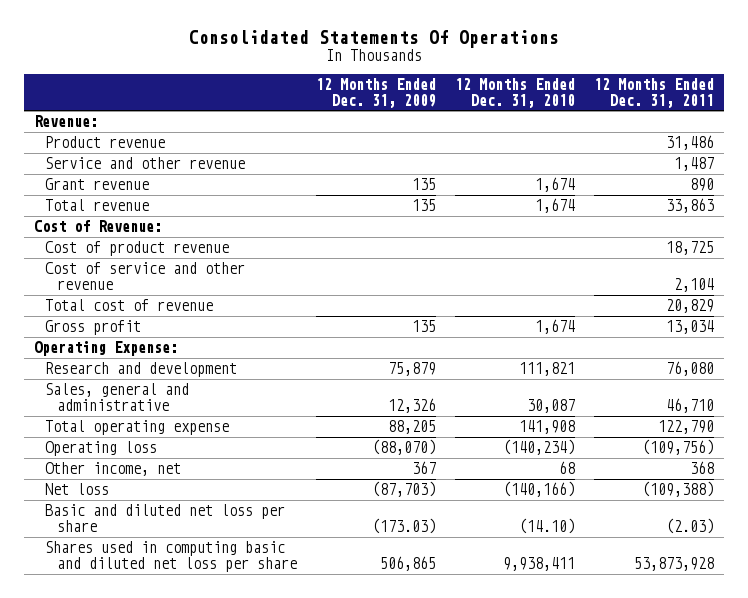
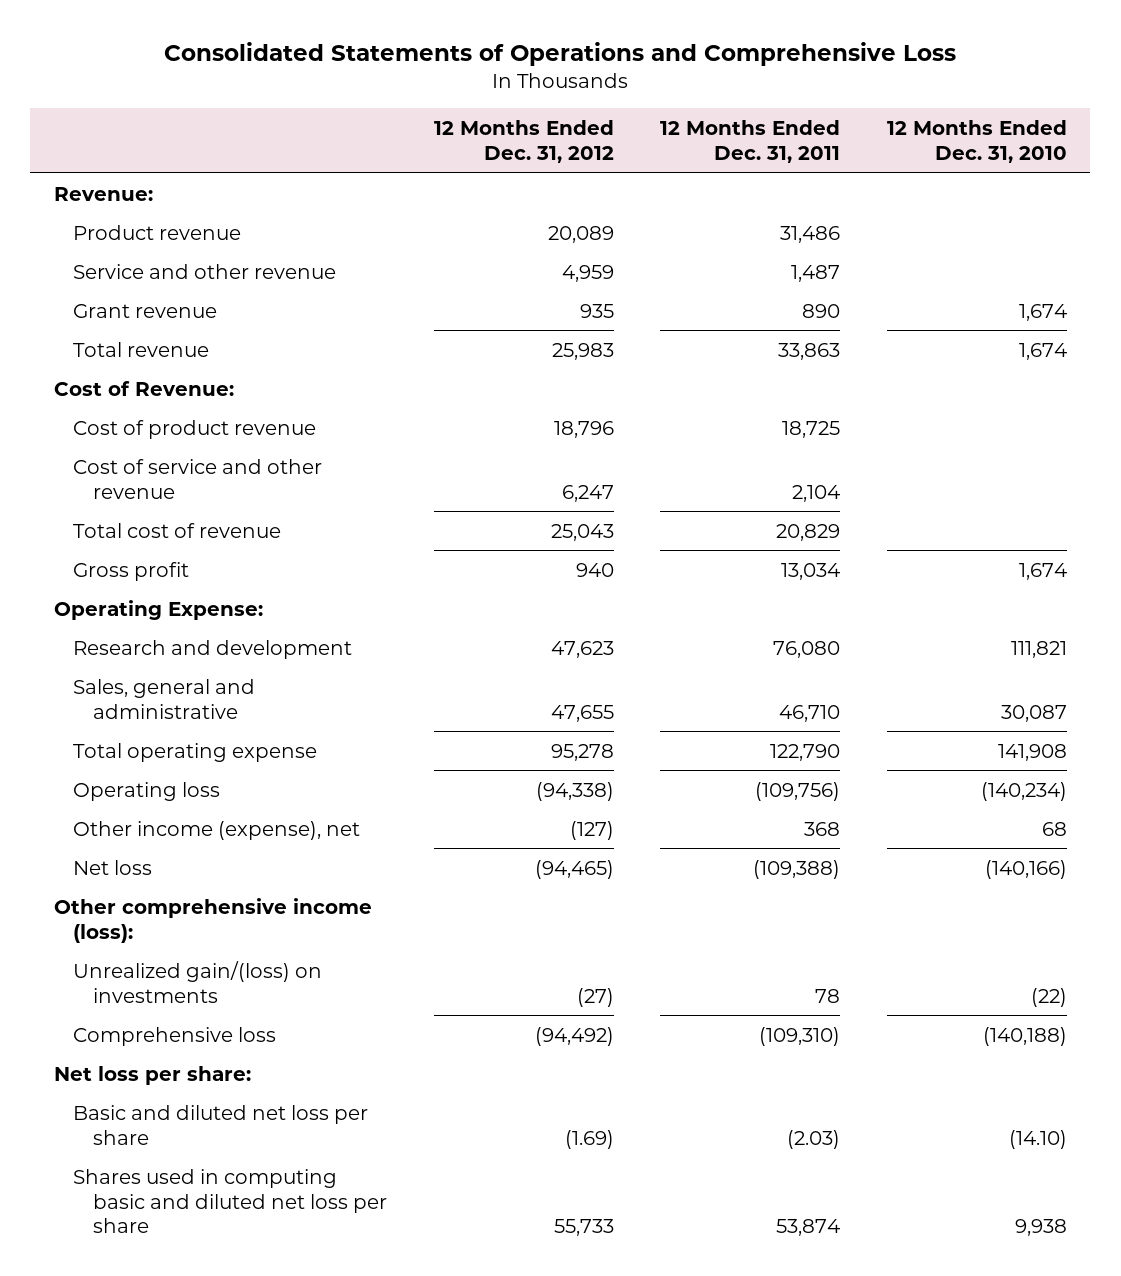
- Consolidated Statements Of Operations
+ Consolidated Statements of Operations and Comprehensive Loss
- | 12 Months Ended Dec. 31, 2009 | 12 Months Ended Dec. 31, 2010 | 12 Months Ended Dec. 31, 2011
+ | 12 Months Ended Dec. 31, 2012 | 12 Months Ended Dec. 31, 2011 | 12 Months Ended Dec. 31, 2010
- Other income, net | 367 | 68 | 368
+ Other income (expense), net | (127) | 368 | 68
+ Other comprehensive income (loss):
+ Unrealized gain/(loss) on investments | (27) | 78 | (22)
+ Comprehensive loss | (94,492) | (109,310) | (140,188)
+ Net loss per share:
- Shares used in computing basic and diluted net loss per share | 506,865 | 9,938,411 | 53,873,928
+ Shares used in computing basic and diluted net loss per share | 55,733 | 53,874 | 9,938

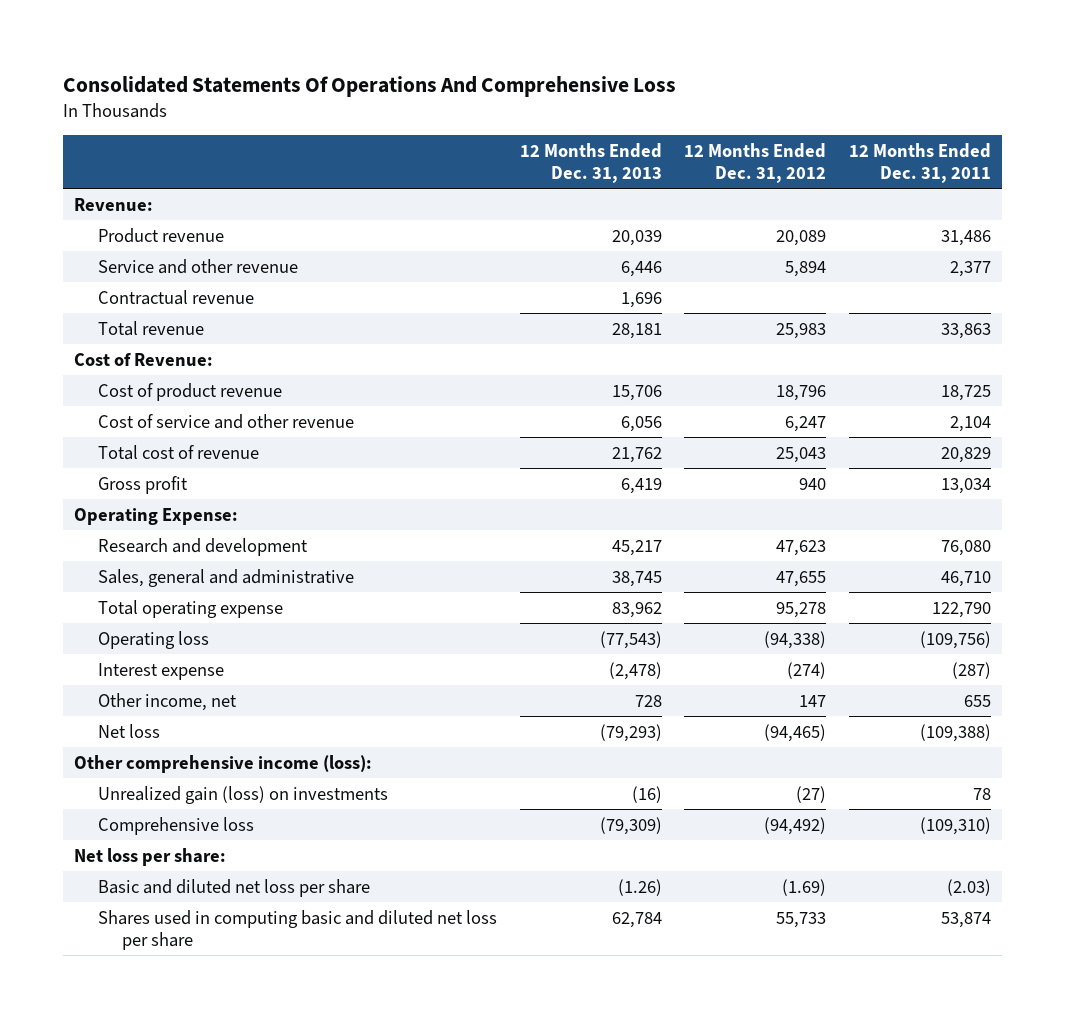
- Consolidated Statements of Operations and Comprehensive Loss
+ Consolidated Statements Of Operations And Comprehensive Loss
- | 12 Months Ended Dec. 31, 2012 | 12 Months Ended Dec. 31, 2011 | 12 Months Ended Dec. 31, 2010
+ | 12 Months Ended Dec. 31, 2013 | 12 Months Ended Dec. 31, 2012 | 12 Months Ended Dec. 31, 2011
- Service and other revenue | 4,959 | 1,487 |
- Grant revenue | 935 | 890 | 1,674
+ Service and other revenue | 6,446 | 5,894 | 2,377
+ Contractual revenue | 1,696 | |
- Other income (expense), net | (127) | 368 | 68
+ Interest expense | (2,478) | (274) | (287)
+ Other income, net | 728 | 147 | 655
- Unrealized gain/(loss) on investments | (27) | 78 | (22)
+ Unrealized gain (loss) on investments | (16) | (27) | 78

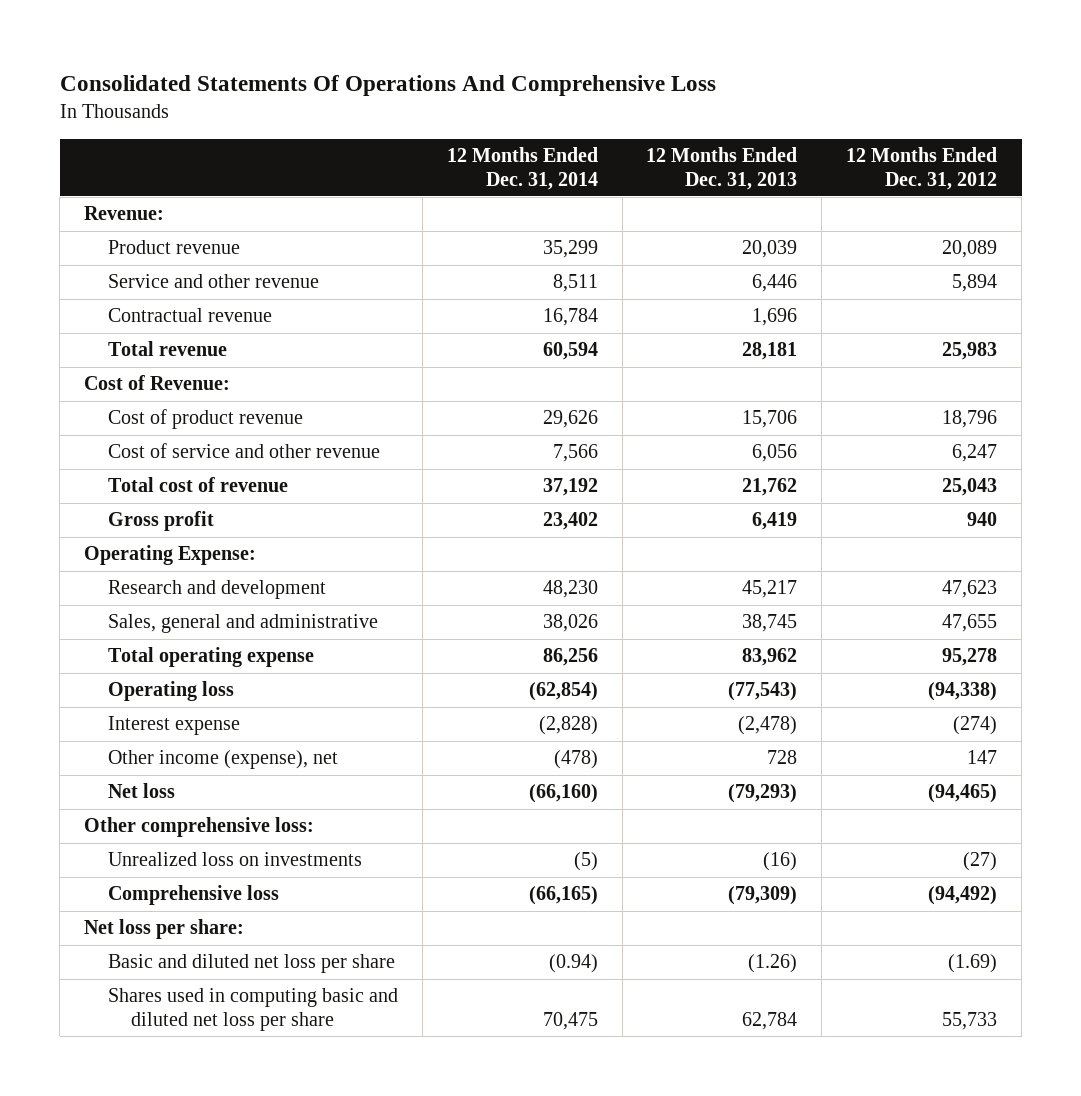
- | 12 Months Ended Dec. 31, 2013 | 12 Months Ended Dec. 31, 2012 | 12 Months Ended Dec. 31, 2011
+ | 12 Months Ended Dec. 31, 2014 | 12 Months Ended Dec. 31, 2013 | 12 Months Ended Dec. 31, 2012
- Other income, net | 728 | 147 | 655
+ Other income (expense), net | (478) | 728 | 147
- Other comprehensive income (loss):
- Unrealized gain (loss) on investments | (16) | (27) | 78
+ Other comprehensive loss:
+ Unrealized loss on investments | (5) | (16) | (27)

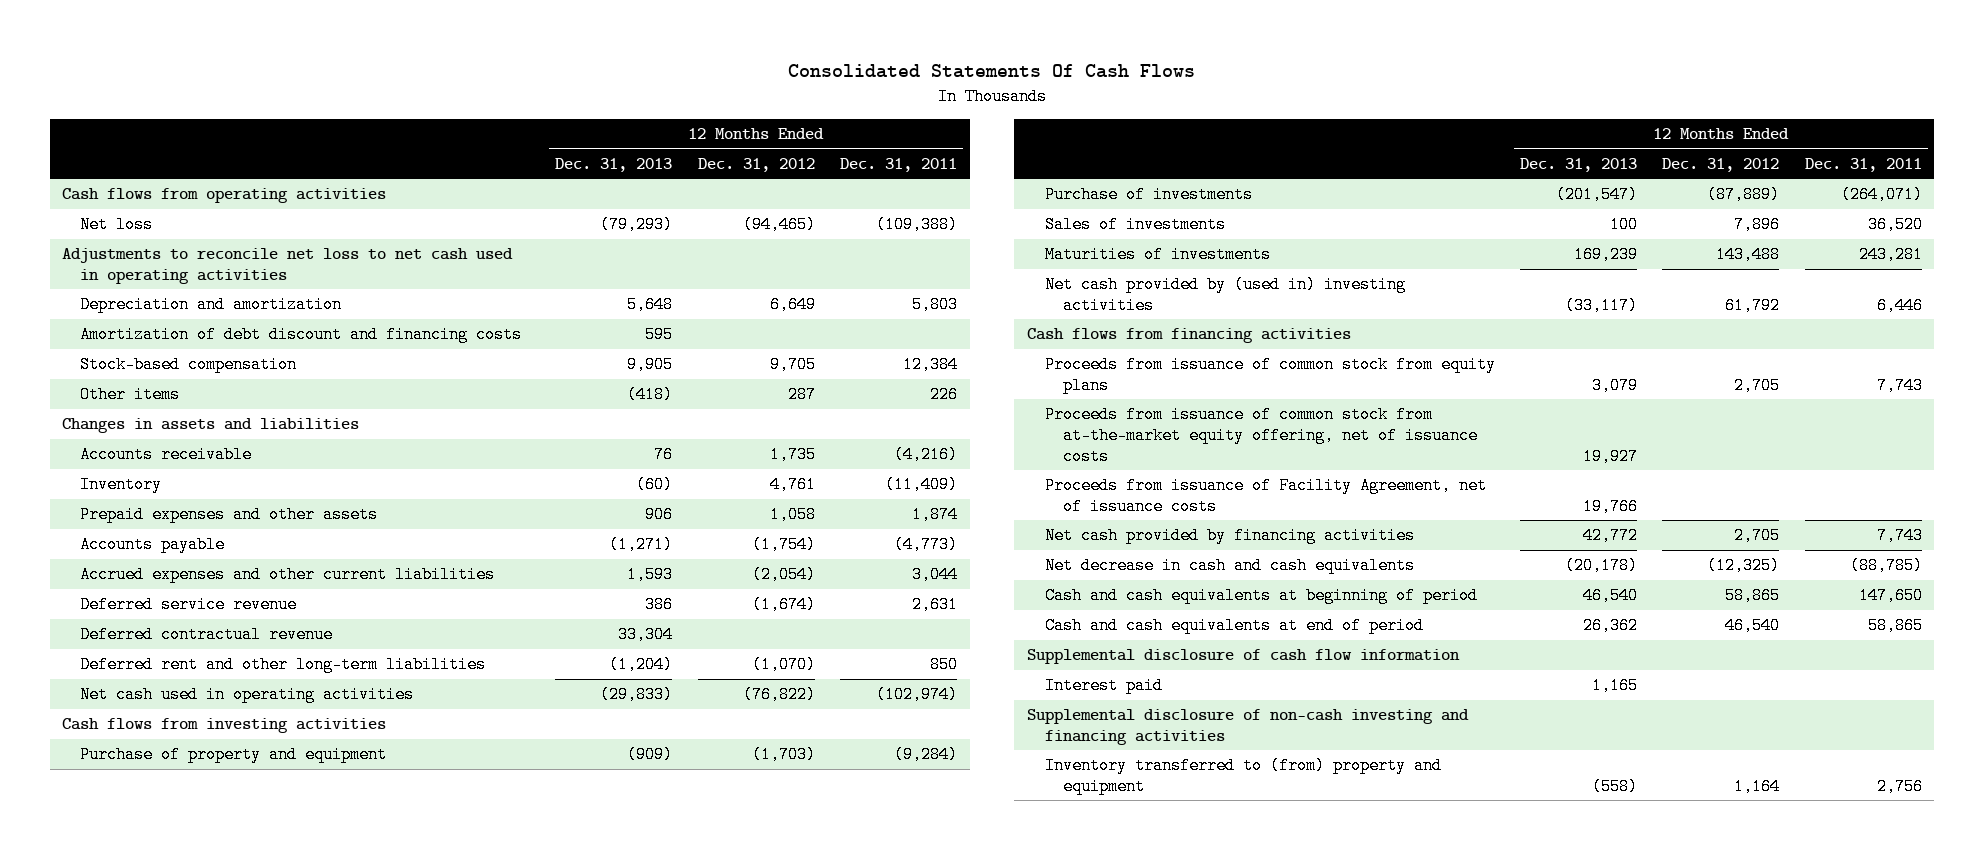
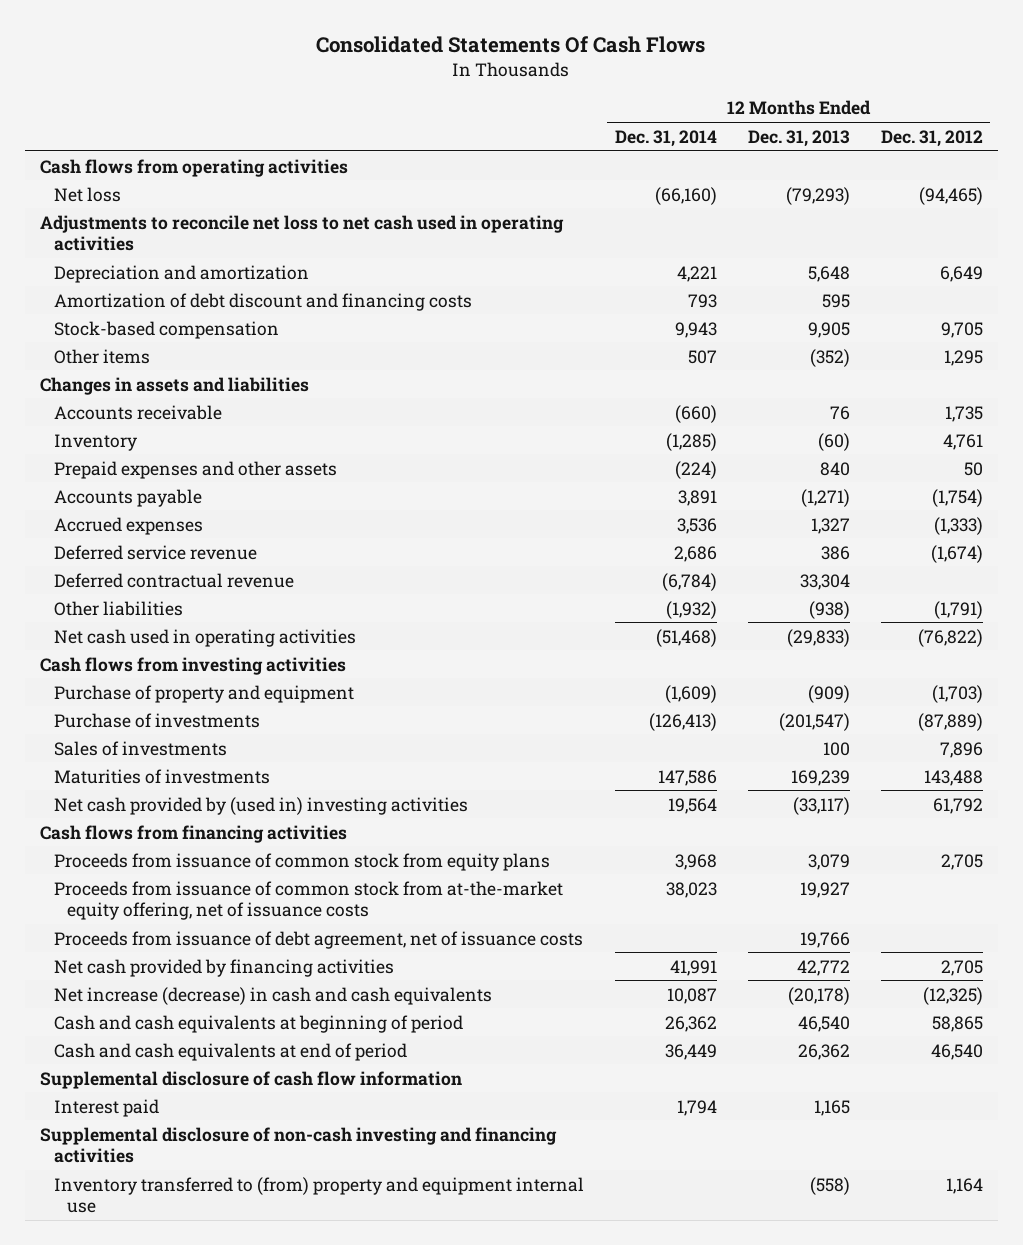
- | 12 Months Ended Dec. 31, 2013 | 12 Months Ended Dec. 31, 2012 | 12 Months Ended Dec. 31, 2011
+ | 12 Months Ended Dec. 31, 2014 | 12 Months Ended Dec. 31, 2013 | 12 Months Ended Dec. 31, 2012
- Other items | (418) | 287 | 226
+ Other items | 507 | (352) | 1,295
- Prepaid expenses and other assets | 906 | 1,058 | 1,874
+ Prepaid expenses and other assets | (224) | 840 | 50
- Accrued expenses and other current liabilities | 1,593 | (2,054) | 3,044
+ Accrued expenses | 3,536 | 1,327 | (1,333)
- Deferred rent and other long-term liabilities | (1,204) | (1,070) | 850
+ Other liabilities | (1,932) | (938) | (1,791)
- Proceeds from issuance of Facility Agreement, net of issuance costs | 19,766 | |
+ Proceeds from issuance of debt agreement, net of issuance costs | | 19,766 |
- Net decrease in cash and cash equivalents | (20,178) | (12,325) | (88,785)
+ Net increase (decrease) in cash and cash equivalents | 10,087 | (20,178) | (12,325)
- Inventory transferred to (from) property and equipment | (558) | 1,164 | 2,756
+ Inventory transferred to (from) property and equipment internal use | | (558) | 1,164

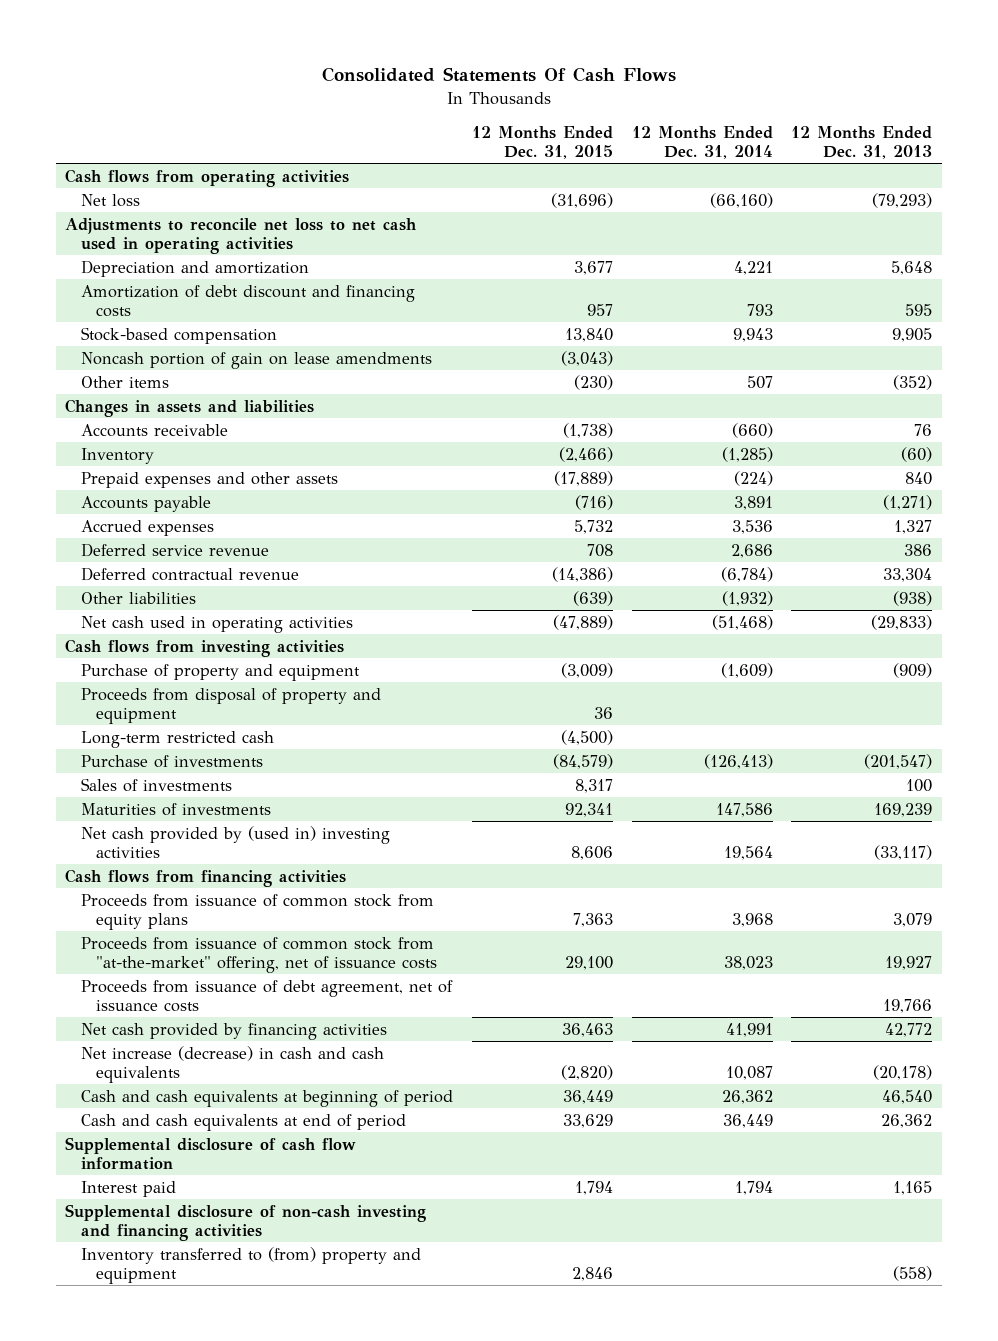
- | 12 Months Ended Dec. 31, 2014 | 12 Months Ended Dec. 31, 2013 | 12 Months Ended Dec. 31, 2012
+ | 12 Months Ended Dec. 31, 2015 | 12 Months Ended Dec. 31, 2014 | 12 Months Ended Dec. 31, 2013
+ Noncash portion of gain on lease amendments | (3,043) | |
+ Proceeds from disposal of property and equipment | 36 | |
+ Long-term restricted cash | (4,500) | |
- Proceeds from issuance of common stock from at-the-market equity offering, net of issuance costs | 38,023 | 19,927 |
+ Proceeds from issuance of common stock from "at-the-market" offering, net of issuance costs | 29,100 | 38,023 | 19,927
- Inventory transferred to (from) property and equipment internal use | | (558) | 1,164
+ Inventory transferred to (from) property and equipment | 2,846 | | (558)

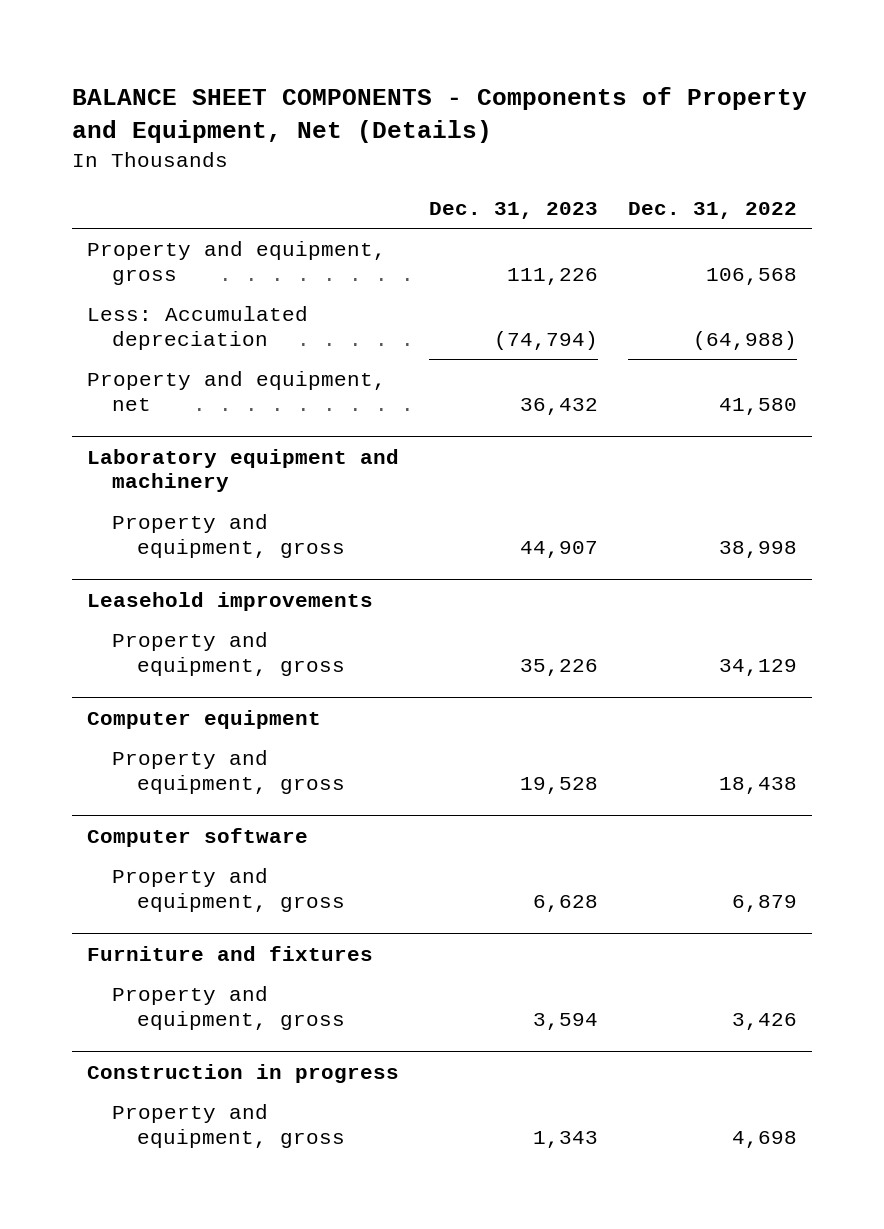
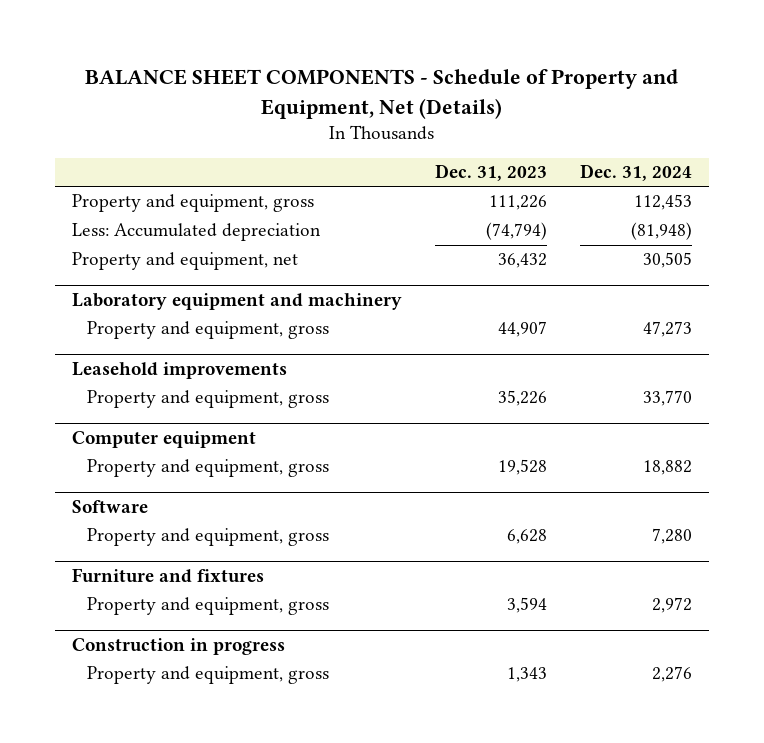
- BALANCE SHEET COMPONENTS - Components of Property and Equipment, Net (Details)
+ BALANCE SHEET COMPONENTS - Schedule of Property and Equipment, Net (Details)
- | Dec. 31, 2023 | Dec. 31, 2022
+ | Dec. 31, 2023 | Dec. 31, 2024
- Computer software
+ Software

